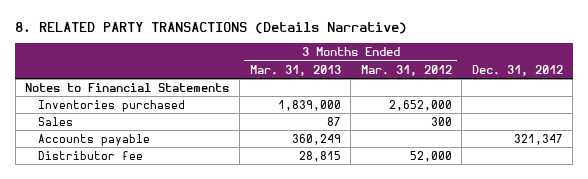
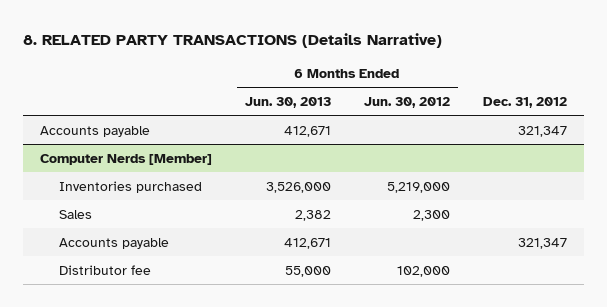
- | 3 Months Ended Mar. 31, 2013 | 3 Months Ended Mar. 31, 2012 | Dec. 31, 2012
+ | 6 Months Ended Jun. 30, 2013 | 6 Months Ended Jun. 30, 2012 | Dec. 31, 2012
- Notes to Financial Statements
- Inventories purchased | 1,839,000 | 2,652,000 |
- Sales | 87 | 300 |
- Distributor fee | 28,815 | 52,000 |
+ Computer Nerds [Member]
+ Inventories purchased | 3,526,000 | 5,219,000 |
+ Sales | 2,382 | 2,300 |
+ Accounts payable | 412,671 | | 321,347
+ Distributor fee | 55,000 | 102,000 |

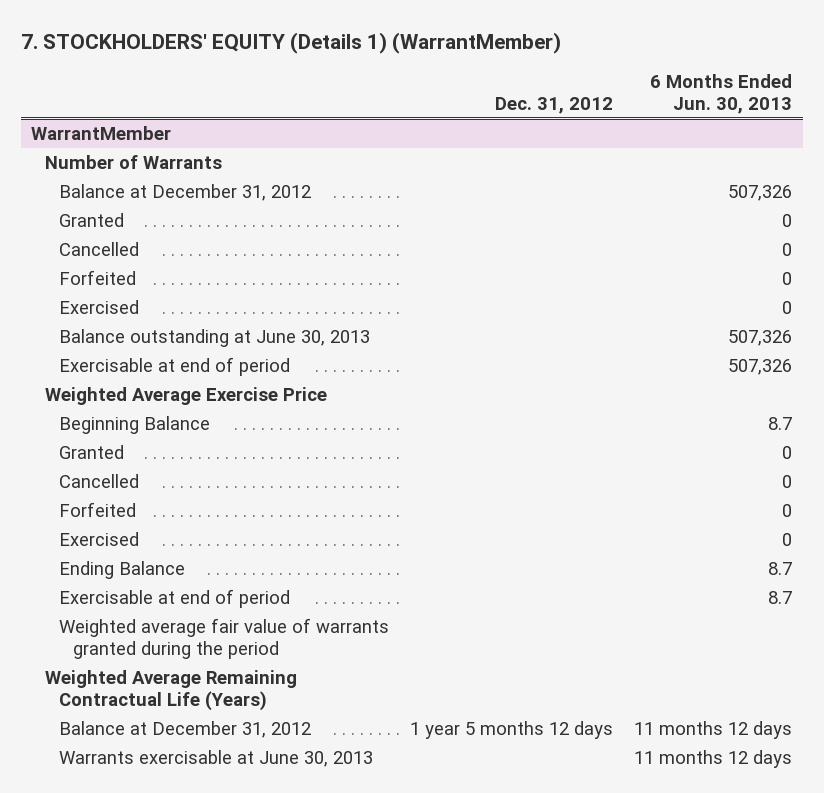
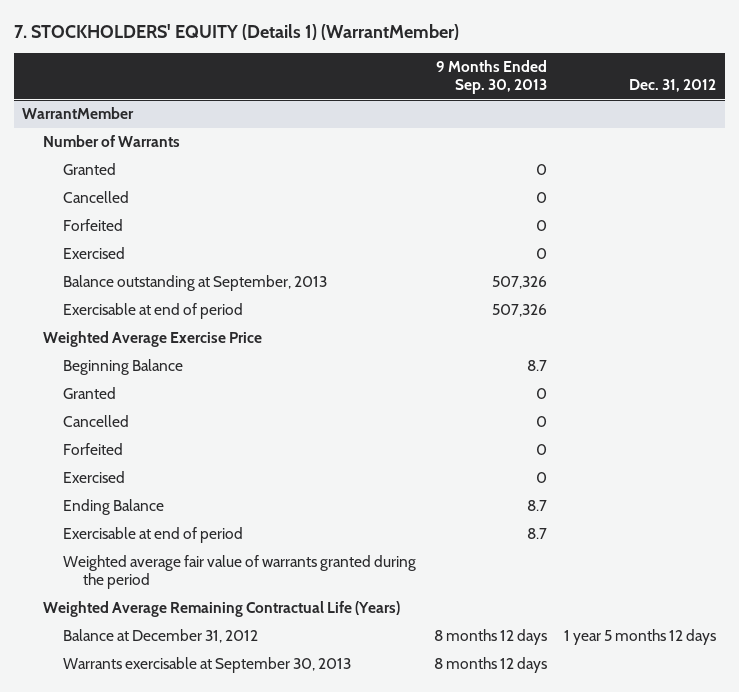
- | Dec. 31, 2012 | 6 Months Ended Jun. 30, 2013
+ | 9 Months Ended Sep. 30, 2013 | Dec. 31, 2012
@ WarrantMember
- Balance at December 31, 2012 | | 507,326
- Balance outstanding at June 30, 2013 | | 507,326
+ Balance outstanding at September, 2013 | 507,326 |
- Warrants exercisable at June 30, 2013 | | 11 months 12 days
+ Warrants exercisable at September 30, 2013 | 8 months 12 days |

